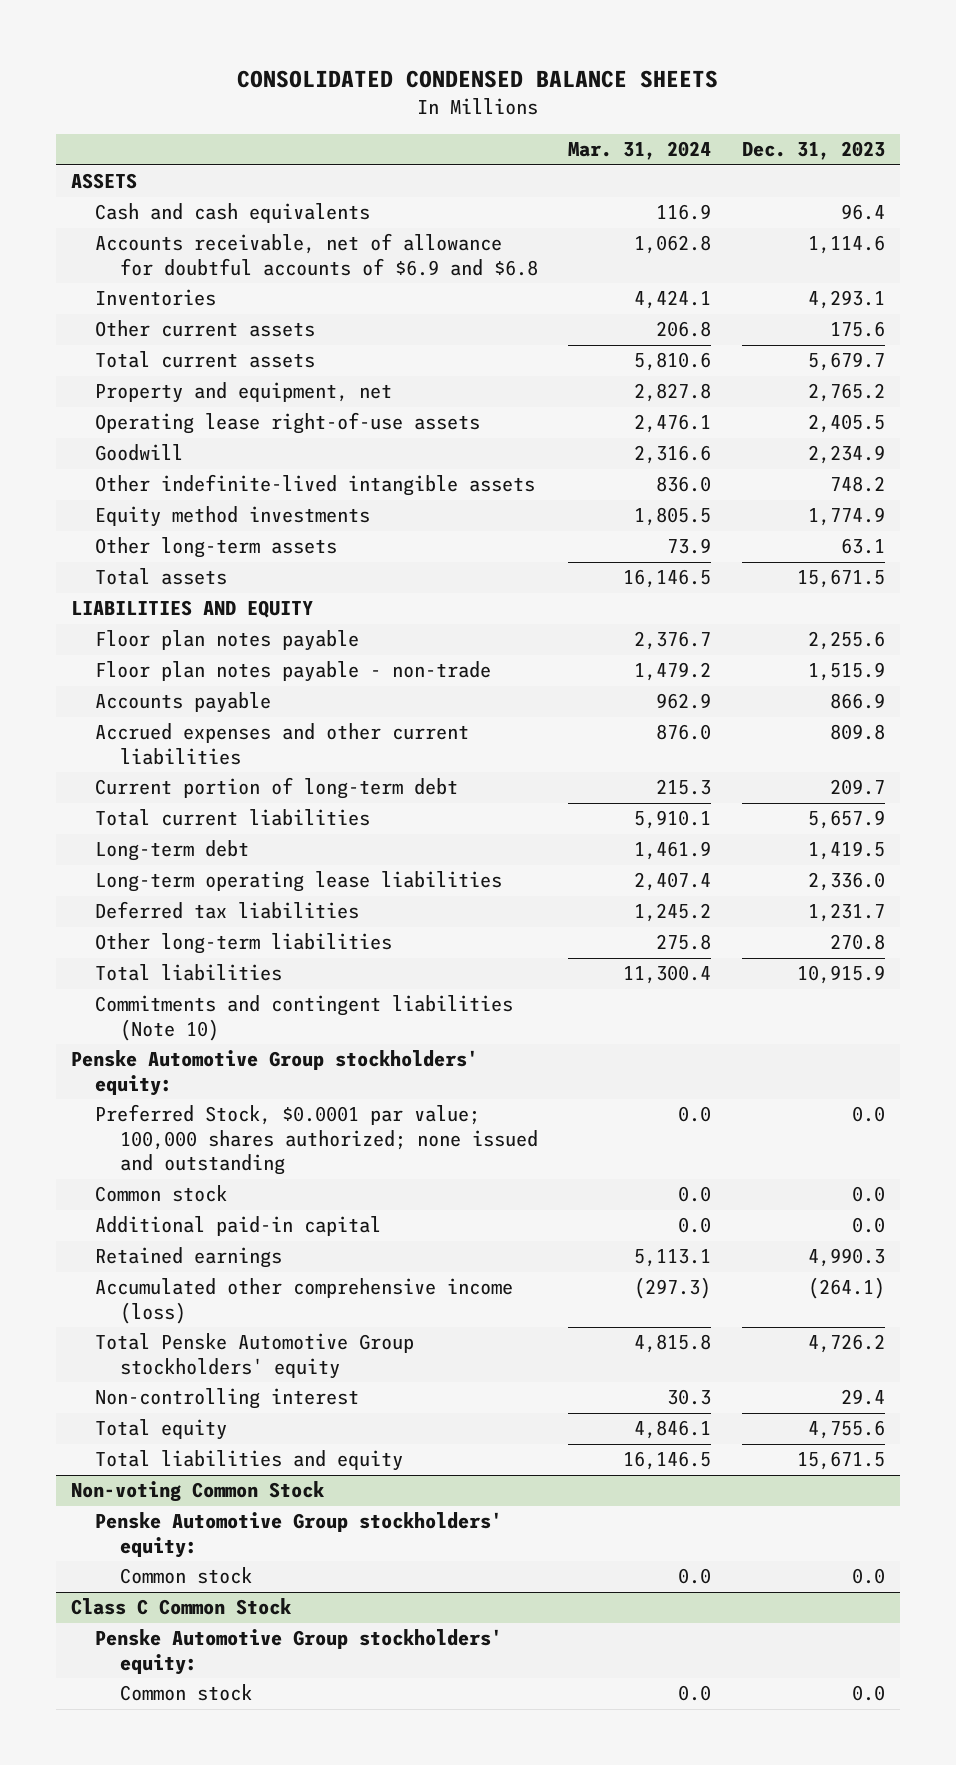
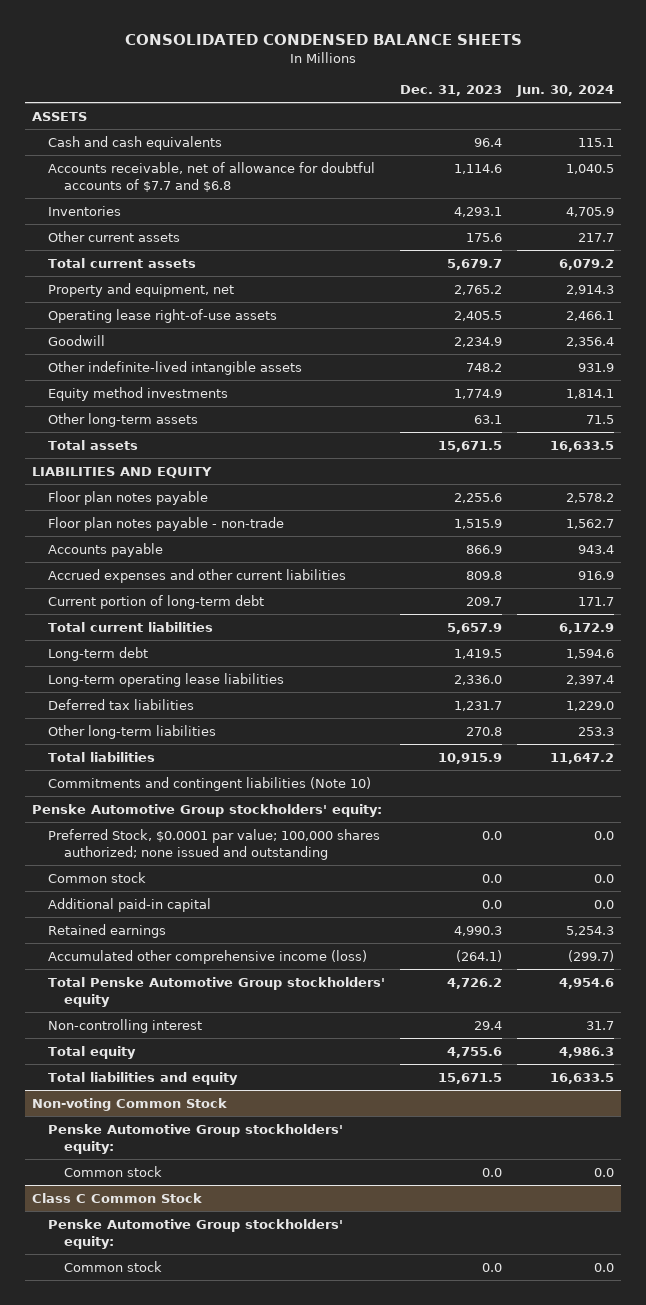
- | Mar. 31, 2024 | Dec. 31, 2023
+ | Dec. 31, 2023 | Jun. 30, 2024
- Accounts receivable, net of allowance for doubtful accounts of $6.9 and $6.8 | 1,062.8 | 1,114.6
+ Accounts receivable, net of allowance for doubtful accounts of $7.7 and $6.8 | 1,114.6 | 1,040.5

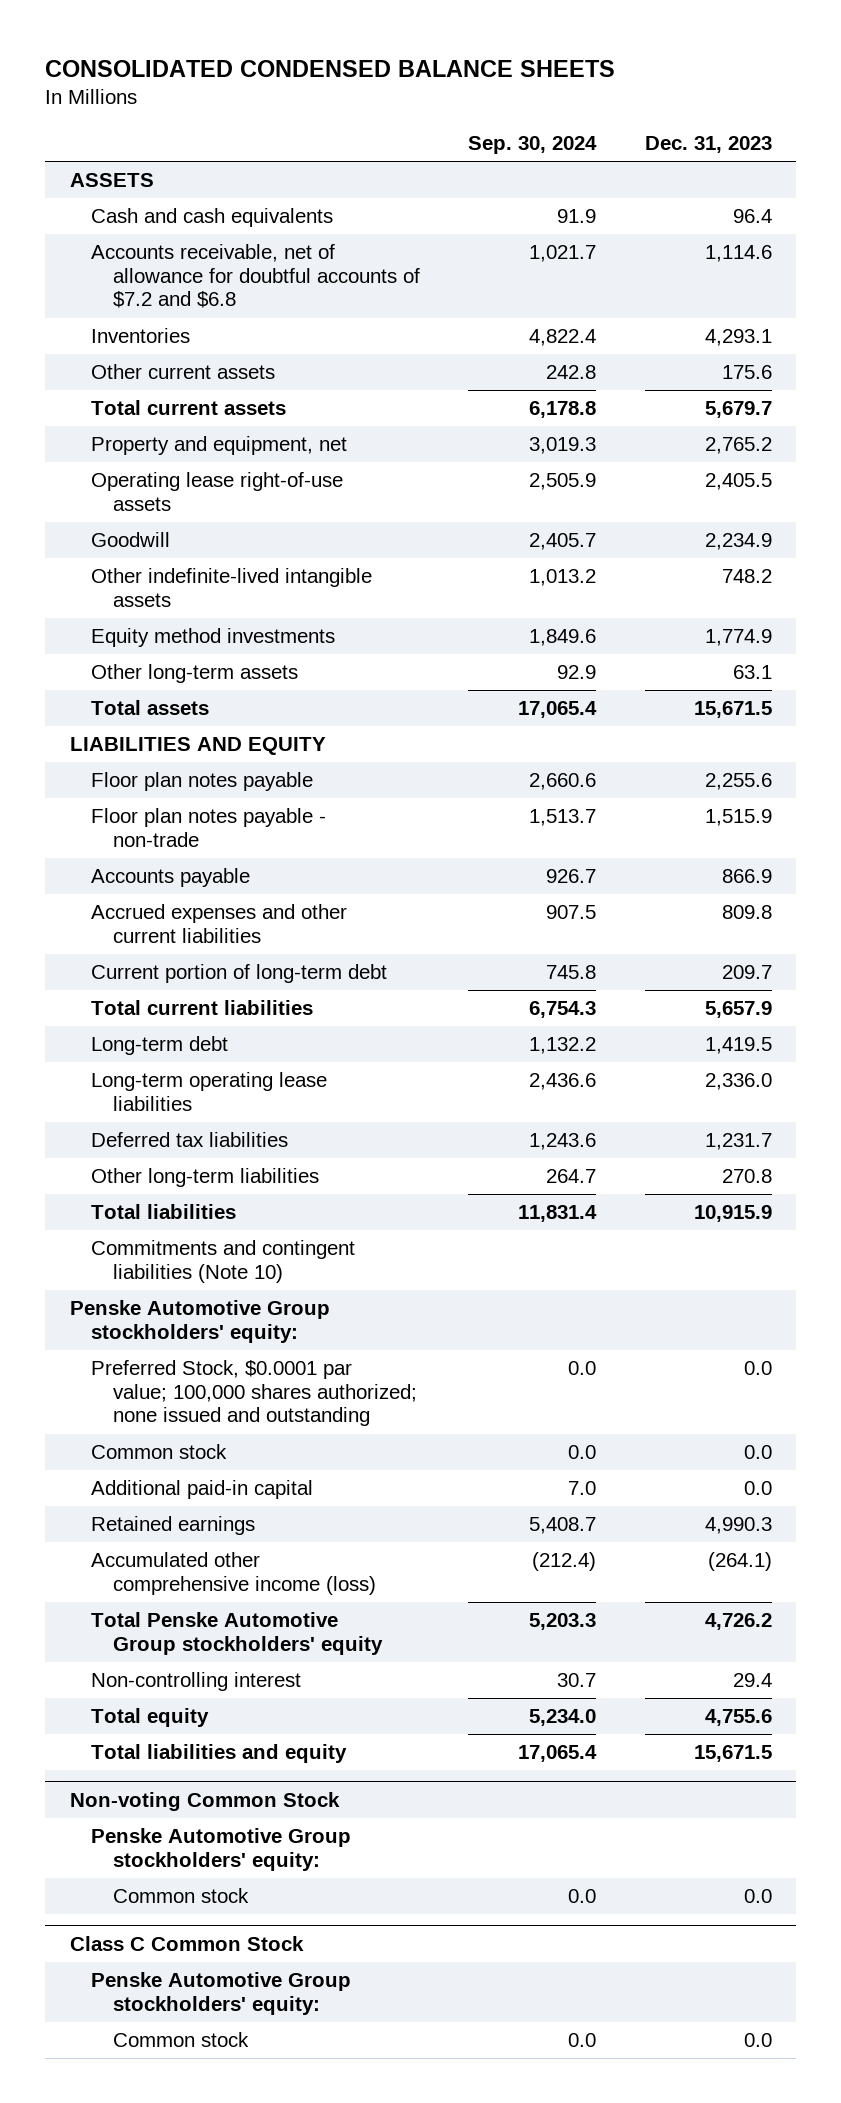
- | Dec. 31, 2023 | Jun. 30, 2024
+ | Sep. 30, 2024 | Dec. 31, 2023
- Accounts receivable, net of allowance for doubtful accounts of $7.7 and $6.8 | 1,114.6 | 1,040.5
+ Accounts receivable, net of allowance for doubtful accounts of $7.2 and $6.8 | 1,021.7 | 1,114.6

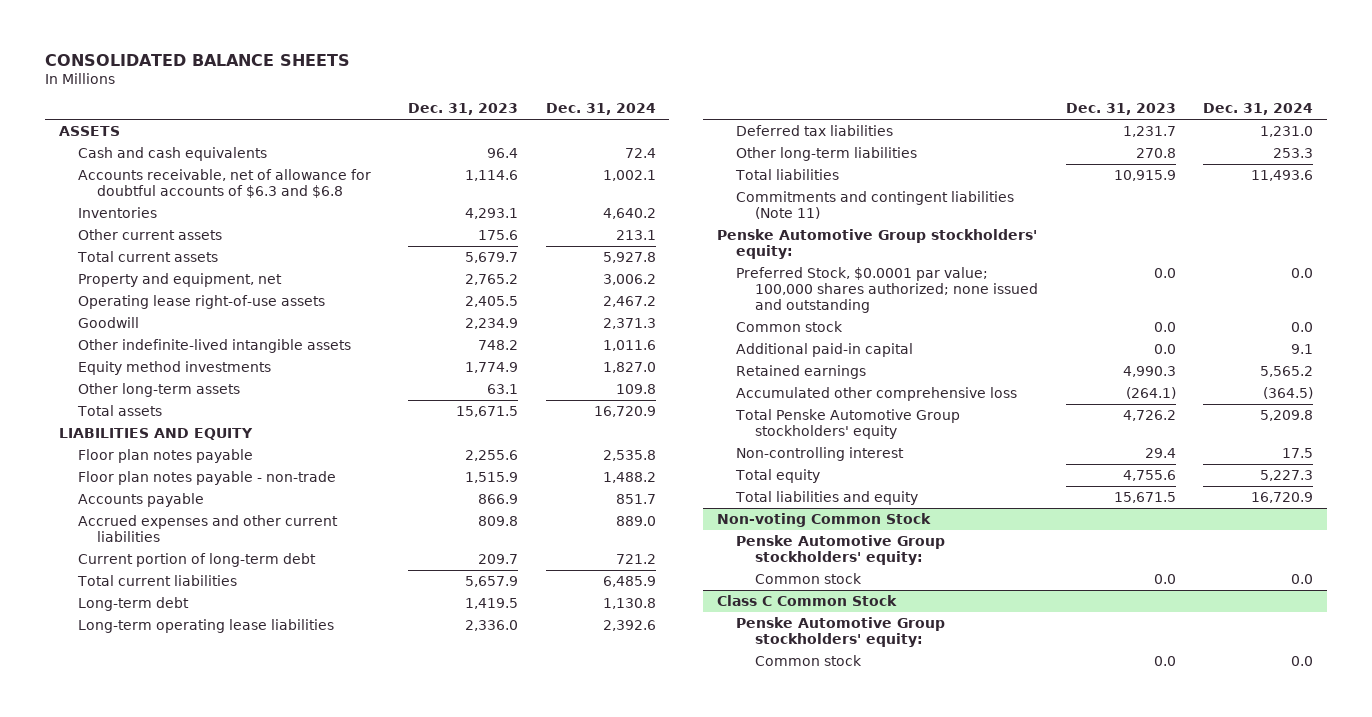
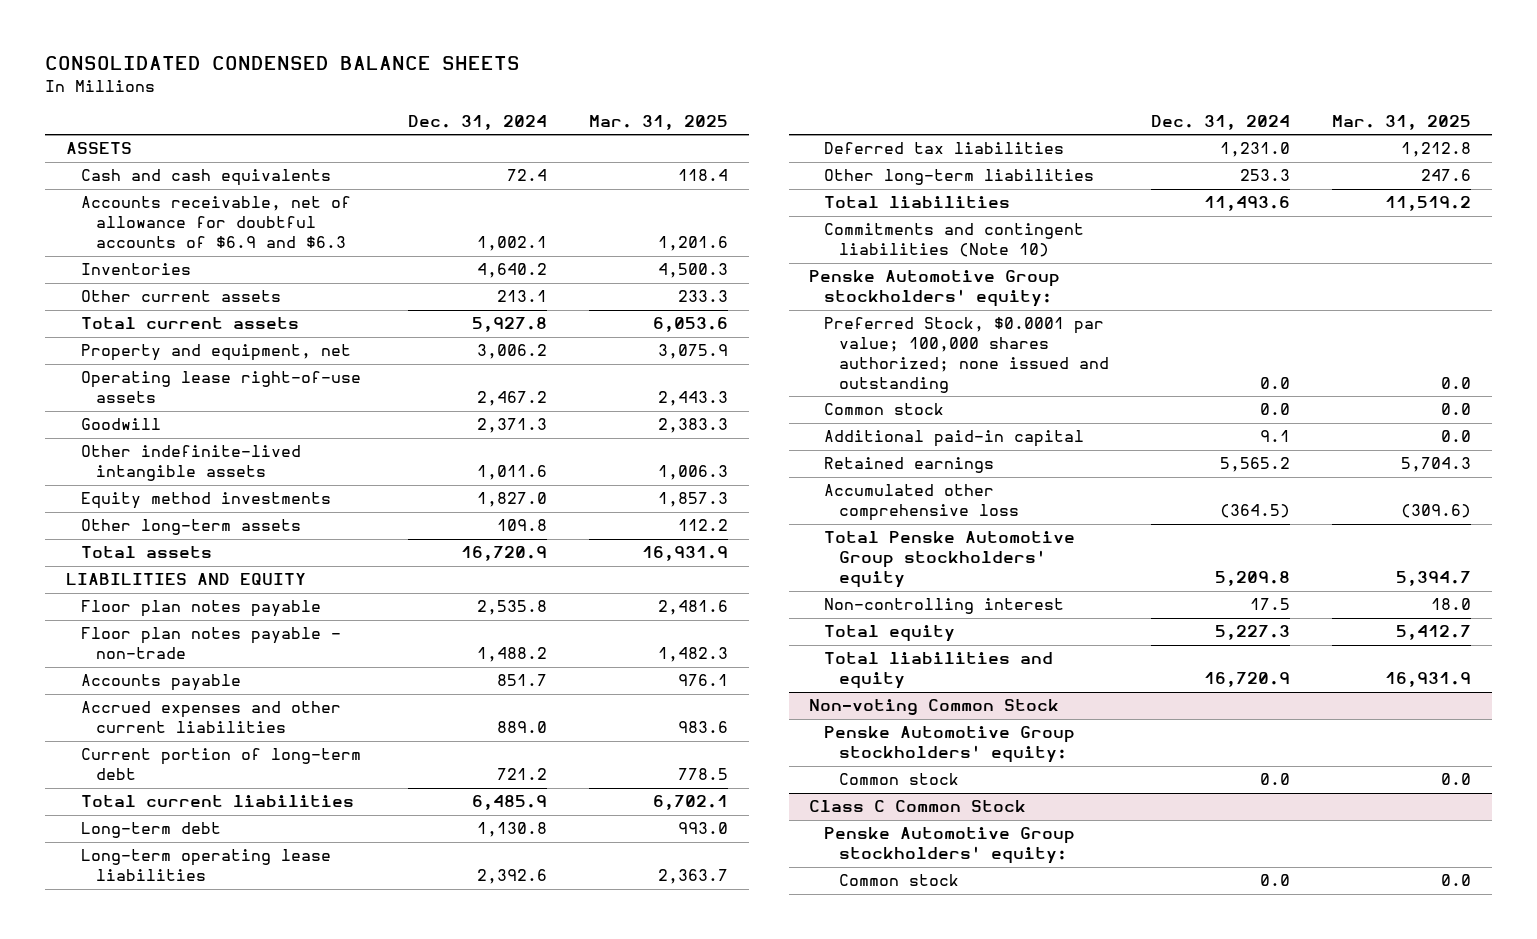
- CONSOLIDATED BALANCE SHEETS
+ CONSOLIDATED CONDENSED BALANCE SHEETS
- | Dec. 31, 2023 | Dec. 31, 2024
+ | Dec. 31, 2024 | Mar. 31, 2025
- Accounts receivable, net of allowance for doubtful accounts of $6.3 and $6.8 | 1,114.6 | 1,002.1
+ Accounts receivable, net of allowance for doubtful accounts of $6.9 and $6.3 | 1,002.1 | 1,201.6
- Commitments and contingent liabilities (Note 11)
+ Commitments and contingent liabilities (Note 10)

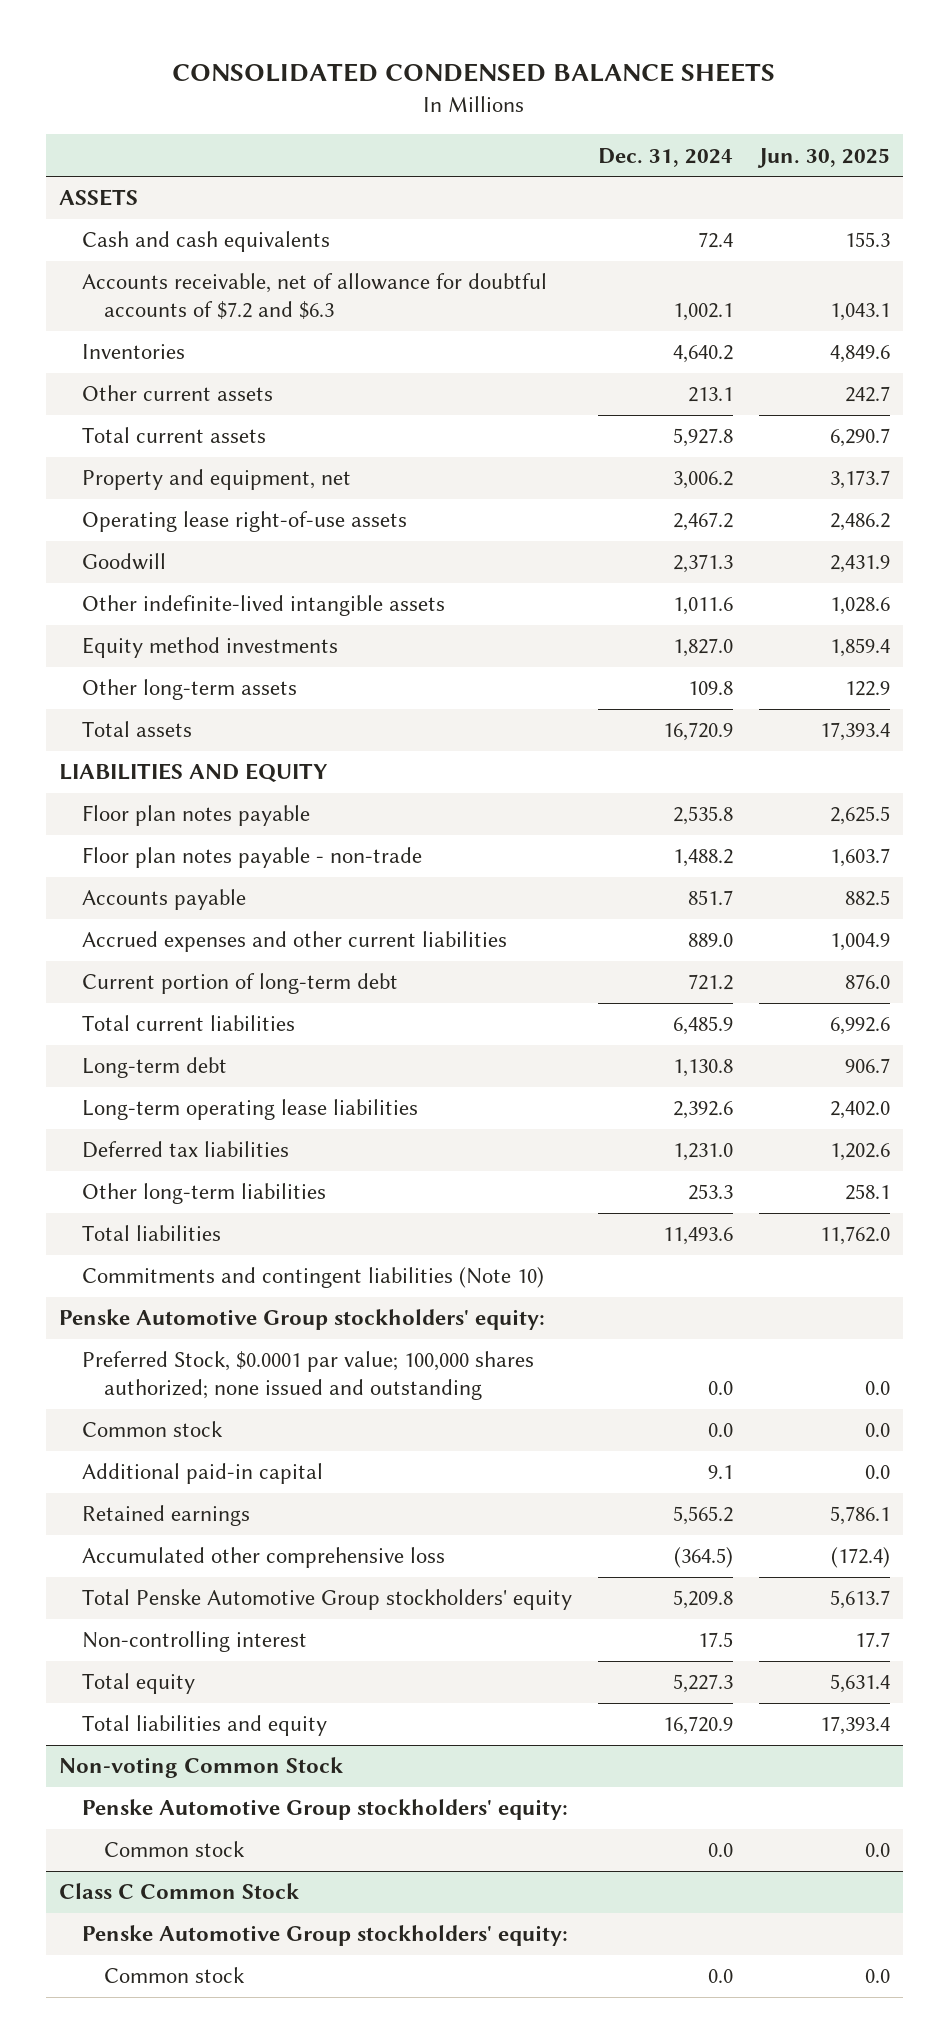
- | Dec. 31, 2024 | Mar. 31, 2025
+ | Dec. 31, 2024 | Jun. 30, 2025
- Accounts receivable, net of allowance for doubtful accounts of $6.9 and $6.3 | 1,002.1 | 1,201.6
+ Accounts receivable, net of allowance for doubtful accounts of $7.2 and $6.3 | 1,002.1 | 1,043.1

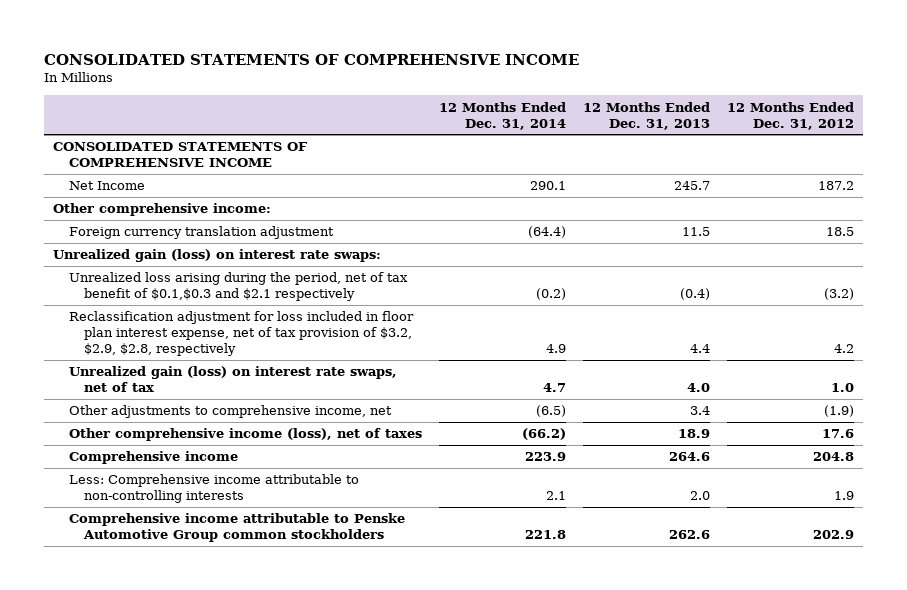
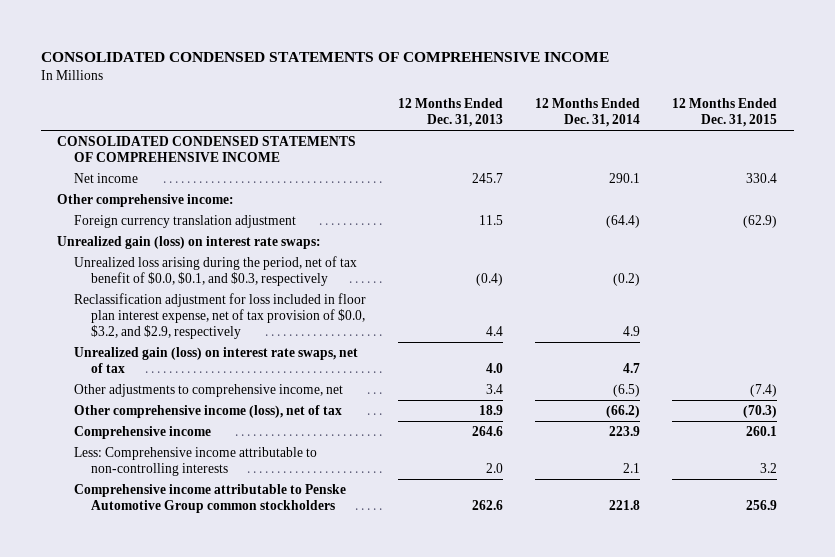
- CONSOLIDATED STATEMENTS OF COMPREHENSIVE INCOME
+ CONSOLIDATED CONDENSED STATEMENTS OF COMPREHENSIVE INCOME
- | 12 Months Ended Dec. 31, 2014 | 12 Months Ended Dec. 31, 2013 | 12 Months Ended Dec. 31, 2012
+ | 12 Months Ended Dec. 31, 2013 | 12 Months Ended Dec. 31, 2014 | 12 Months Ended Dec. 31, 2015
- CONSOLIDATED STATEMENTS OF COMPREHENSIVE INCOME
- Net Income | 290.1 | 245.7 | 187.2
+ CONSOLIDATED CONDENSED STATEMENTS OF COMPREHENSIVE INCOME
+ Net income | 245.7 | 290.1 | 330.4
- Unrealized loss arising during the period, net of tax benefit of $0.1,$0.3 and $2.1 respectively | (0.2) | (0.4) | (3.2)
- Reclassification adjustment for loss included in floor plan interest expense, net of tax provision of $3.2, $2.9, $2.8, respectively | 4.9 | 4.4 | 4.2
+ Unrealized loss arising during the period, net of tax benefit of $0.0, $0.1, and $0.3, respectively | (0.4) | (0.2) |
+ Reclassification adjustment for loss included in floor plan interest expense, net of tax provision of $0.0, $3.2, and $2.9, respectively | 4.4 | 4.9 |
- Other comprehensive income (loss), net of taxes | (66.2) | 18.9 | 17.6
+ Other comprehensive income (loss), net of tax | 18.9 | (66.2) | (70.3)

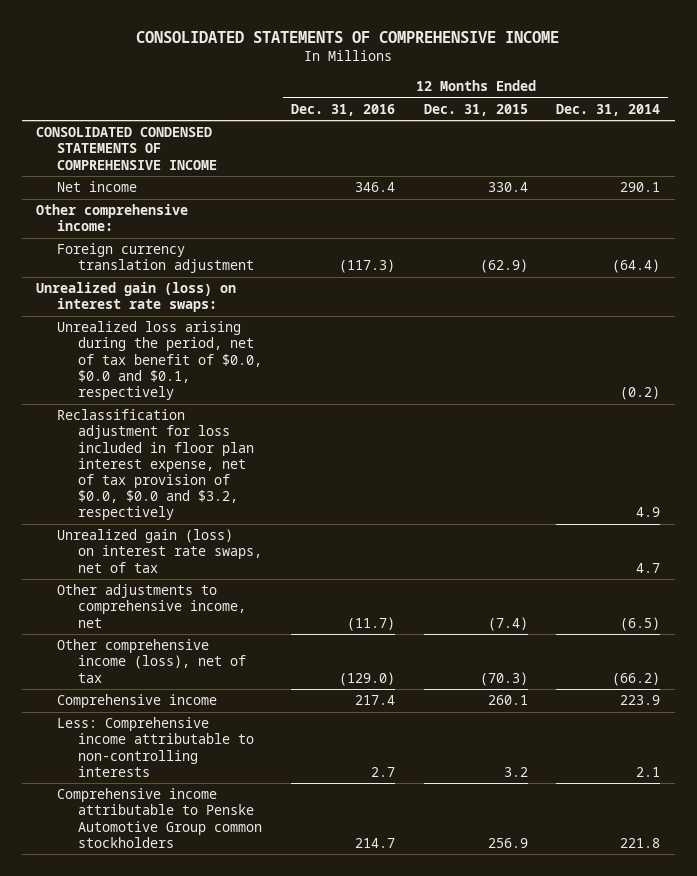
- CONSOLIDATED CONDENSED STATEMENTS OF COMPREHENSIVE INCOME
+ CONSOLIDATED STATEMENTS OF COMPREHENSIVE INCOME
- | 12 Months Ended Dec. 31, 2013 | 12 Months Ended Dec. 31, 2014 | 12 Months Ended Dec. 31, 2015
+ | 12 Months Ended Dec. 31, 2016 | 12 Months Ended Dec. 31, 2015 | 12 Months Ended Dec. 31, 2014
- Unrealized loss arising during the period, net of tax benefit of $0.0, $0.1, and $0.3, respectively | (0.4) | (0.2) |
- Reclassification adjustment for loss included in floor plan interest expense, net of tax provision of $0.0, $3.2, and $2.9, respectively | 4.4 | 4.9 |
+ Unrealized loss arising during the period, net of tax benefit of $0.0, $0.0 and $0.1, respectively | | | (0.2)
+ Reclassification adjustment for loss included in floor plan interest expense, net of tax provision of $0.0, $0.0 and $3.2, respectively | | | 4.9

